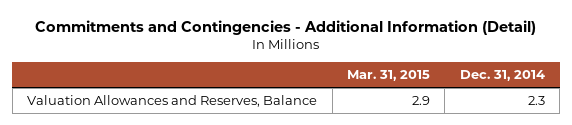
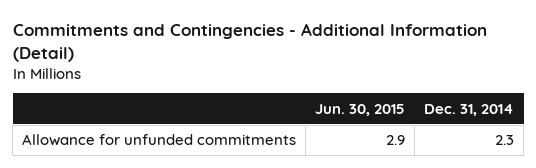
- | Mar. 31, 2015 | Dec. 31, 2014
+ | Jun. 30, 2015 | Dec. 31, 2014
- Valuation Allowances and Reserves, Balance | 2.9 | 2.3
+ Allowance for unfunded commitments | 2.9 | 2.3

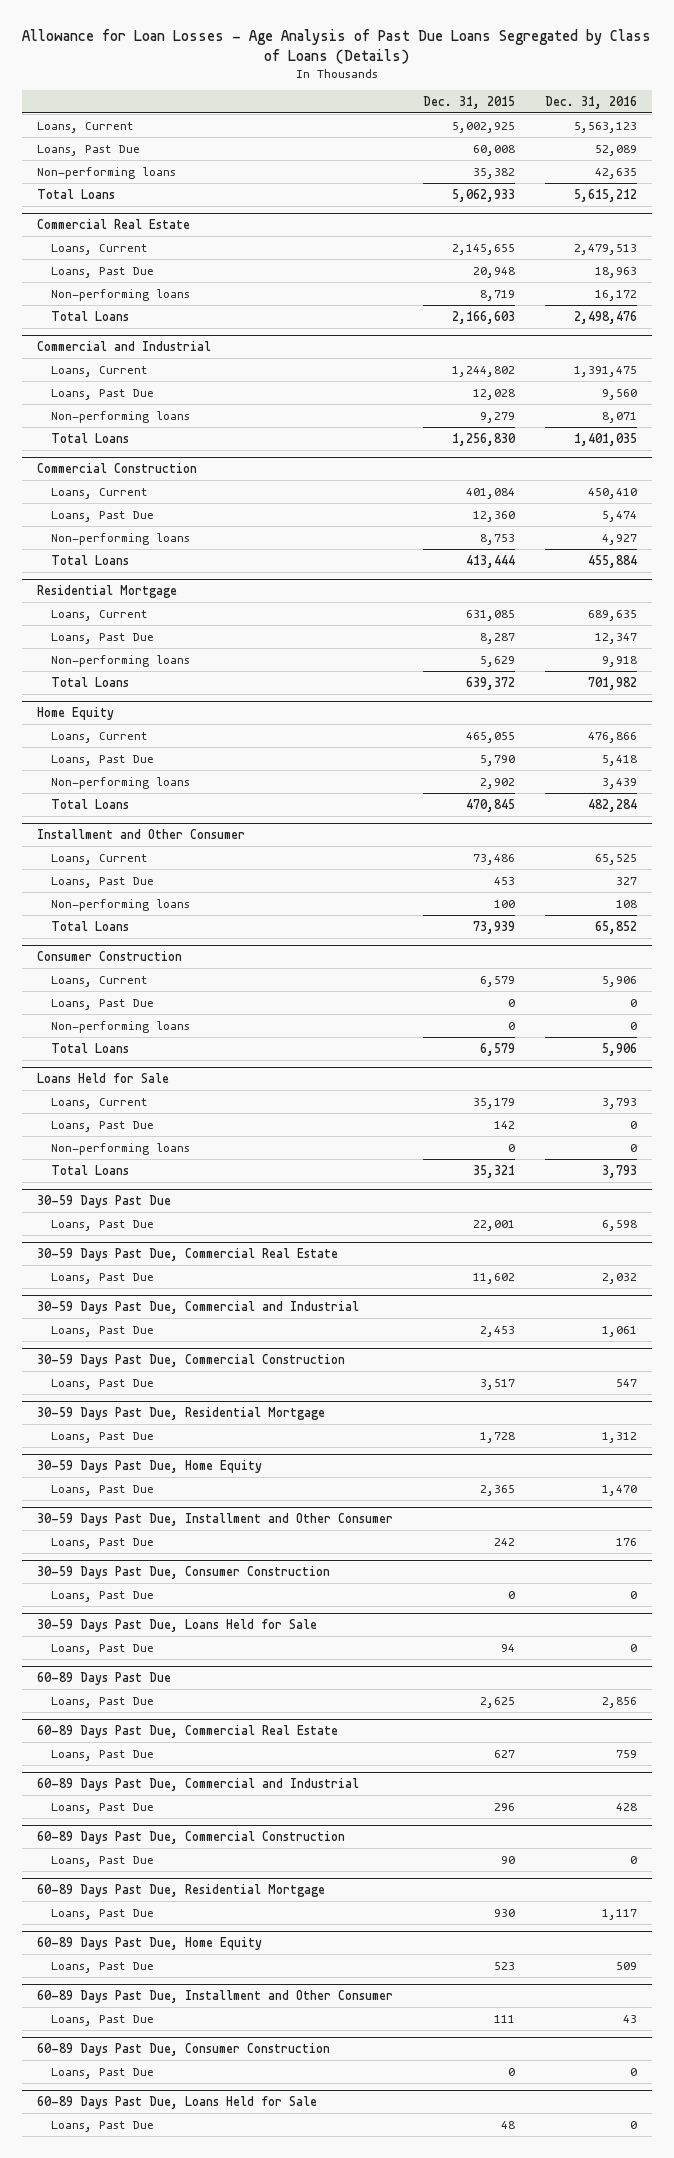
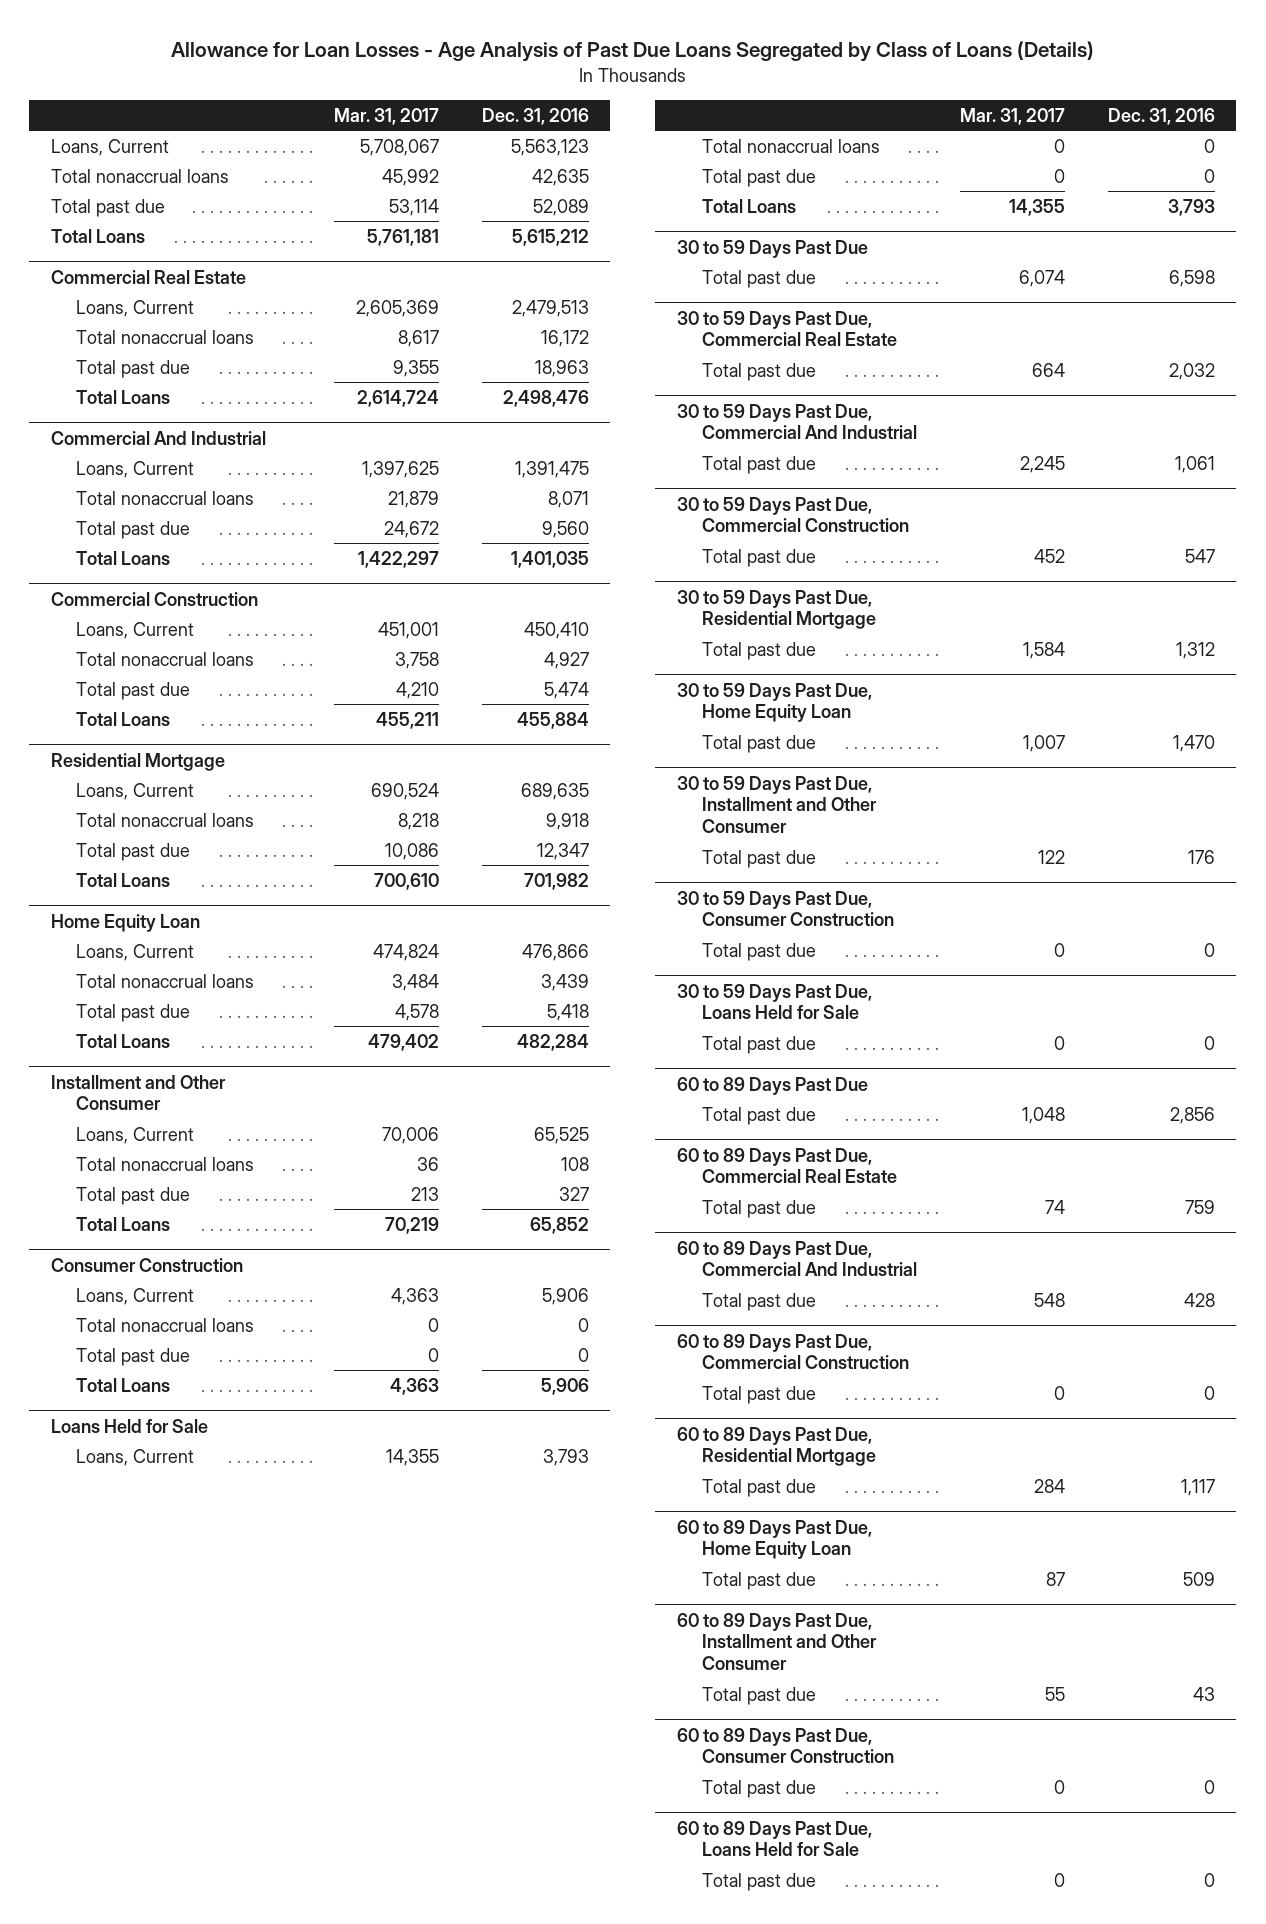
- | Dec. 31, 2015 | Dec. 31, 2016
+ | Mar. 31, 2017 | Dec. 31, 2016
- Loans, Past Due | 60,008 | 52,089
- Non-performing loans | 35,382 | 42,635
+ Total nonaccrual loans | 45,992 | 42,635
+ Total past due | 53,114 | 52,089
@ Commercial Real Estate
- Loans, Past Due | 20,948 | 18,963
- Non-performing loans | 8,719 | 16,172
+ Total nonaccrual loans | 8,617 | 16,172
+ Total past due | 9,355 | 18,963
- Commercial and Industrial
+ Commercial And Industrial
- Loans, Past Due | 12,028 | 9,560
- Non-performing loans | 9,279 | 8,071
+ Total nonaccrual loans | 21,879 | 8,071
+ Total past due | 24,672 | 9,560
@ Commercial Construction
- Loans, Past Due | 12,360 | 5,474
- Non-performing loans | 8,753 | 4,927
+ Total nonaccrual loans | 3,758 | 4,927
+ Total past due | 4,210 | 5,474
@ Residential Mortgage
- Loans, Past Due | 8,287 | 12,347
- Non-performing loans | 5,629 | 9,918
+ Total nonaccrual loans | 8,218 | 9,918
+ Total past due | 10,086 | 12,347
- Home Equity
+ Home Equity Loan
- Loans, Past Due | 5,790 | 5,418
- Non-performing loans | 2,902 | 3,439
+ Total nonaccrual loans | 3,484 | 3,439
+ Total past due | 4,578 | 5,418
@ Installment and Other Consumer
- Loans, Past Due | 453 | 327
- Non-performing loans | 100 | 108
+ Total nonaccrual loans | 36 | 108
+ Total past due | 213 | 327
@ Consumer Construction
- Loans, Past Due | 0 | 0
- Non-performing loans | 0 | 0
+ Total nonaccrual loans | 0 | 0
+ Total past due | 0 | 0
@ Loans Held for Sale
- Loans, Past Due | 142 | 0
- Non-performing loans | 0 | 0
+ Total nonaccrual loans | 0 | 0
+ Total past due | 0 | 0
- 30-59 Days Past Due
- Loans, Past Due | 22,001 | 6,598
- 30-59 Days Past Due, Commercial Real Estate
- Loans, Past Due | 11,602 | 2,032
- 30-59 Days Past Due, Commercial and Industrial
- Loans, Past Due | 2,453 | 1,061
- 30-59 Days Past Due, Commercial Construction
- Loans, Past Due | 3,517 | 547
- 30-59 Days Past Due, Residential Mortgage
- Loans, Past Due | 1,728 | 1,312
- 30-59 Days Past Due, Home Equity
- Loans, Past Due | 2,365 | 1,470
- 30-59 Days Past Due, Installment and Other Consumer
- Loans, Past Due | 242 | 176
- 30-59 Days Past Due, Consumer Construction
- Loans, Past Due | 0 | 0
- 30-59 Days Past Due, Loans Held for Sale
- Loans, Past Due | 94 | 0
- 60-89 Days Past Due
- Loans, Past Due | 2,625 | 2,856
- 60-89 Days Past Due, Commercial Real Estate
- Loans, Past Due | 627 | 759
- 60-89 Days Past Due, Commercial and Industrial
- Loans, Past Due | 296 | 428
- 60-89 Days Past Due, Commercial Construction
- Loans, Past Due | 90 | 0
- 60-89 Days Past Due, Residential Mortgage
- Loans, Past Due | 930 | 1,117
- 60-89 Days Past Due, Home Equity
- Loans, Past Due | 523 | 509
- 60-89 Days Past Due, Installment and Other Consumer
- Loans, Past Due | 111 | 43
- 60-89 Days Past Due, Consumer Construction
- Loans, Past Due | 0 | 0
- 60-89 Days Past Due, Loans Held for Sale
- Loans, Past Due | 48 | 0
+ 30 to 59 Days Past Due
+ Total past due | 6,074 | 6,598
+ 30 to 59 Days Past Due, Commercial Real Estate
+ Total past due | 664 | 2,032
+ 30 to 59 Days Past Due, Commercial And Industrial
+ Total past due | 2,245 | 1,061
+ 30 to 59 Days Past Due, Commercial Construction
+ Total past due | 452 | 547
+ 30 to 59 Days Past Due, Residential Mortgage
+ Total past due | 1,584 | 1,312
+ 30 to 59 Days Past Due, Home Equity Loan
+ Total past due | 1,007 | 1,470
+ 30 to 59 Days Past Due, Installment and Other Consumer
+ Total past due | 122 | 176
+ 30 to 59 Days Past Due, Consumer Construction
+ Total past due | 0 | 0
+ 30 to 59 Days Past Due, Loans Held for Sale
+ Total past due | 0 | 0
+ 60 to 89 Days Past Due
+ Total past due | 1,048 | 2,856
+ 60 to 89 Days Past Due, Commercial Real Estate
+ Total past due | 74 | 759
+ 60 to 89 Days Past Due, Commercial And Industrial
+ Total past due | 548 | 428
+ 60 to 89 Days Past Due, Commercial Construction
+ Total past due | 0 | 0
+ 60 to 89 Days Past Due, Residential Mortgage
+ Total past due | 284 | 1,117
+ 60 to 89 Days Past Due, Home Equity Loan
+ Total past due | 87 | 509
+ 60 to 89 Days Past Due, Installment and Other Consumer
+ Total past due | 55 | 43
+ 60 to 89 Days Past Due, Consumer Construction
+ Total past due | 0 | 0
+ 60 to 89 Days Past Due, Loans Held for Sale
+ Total past due | 0 | 0

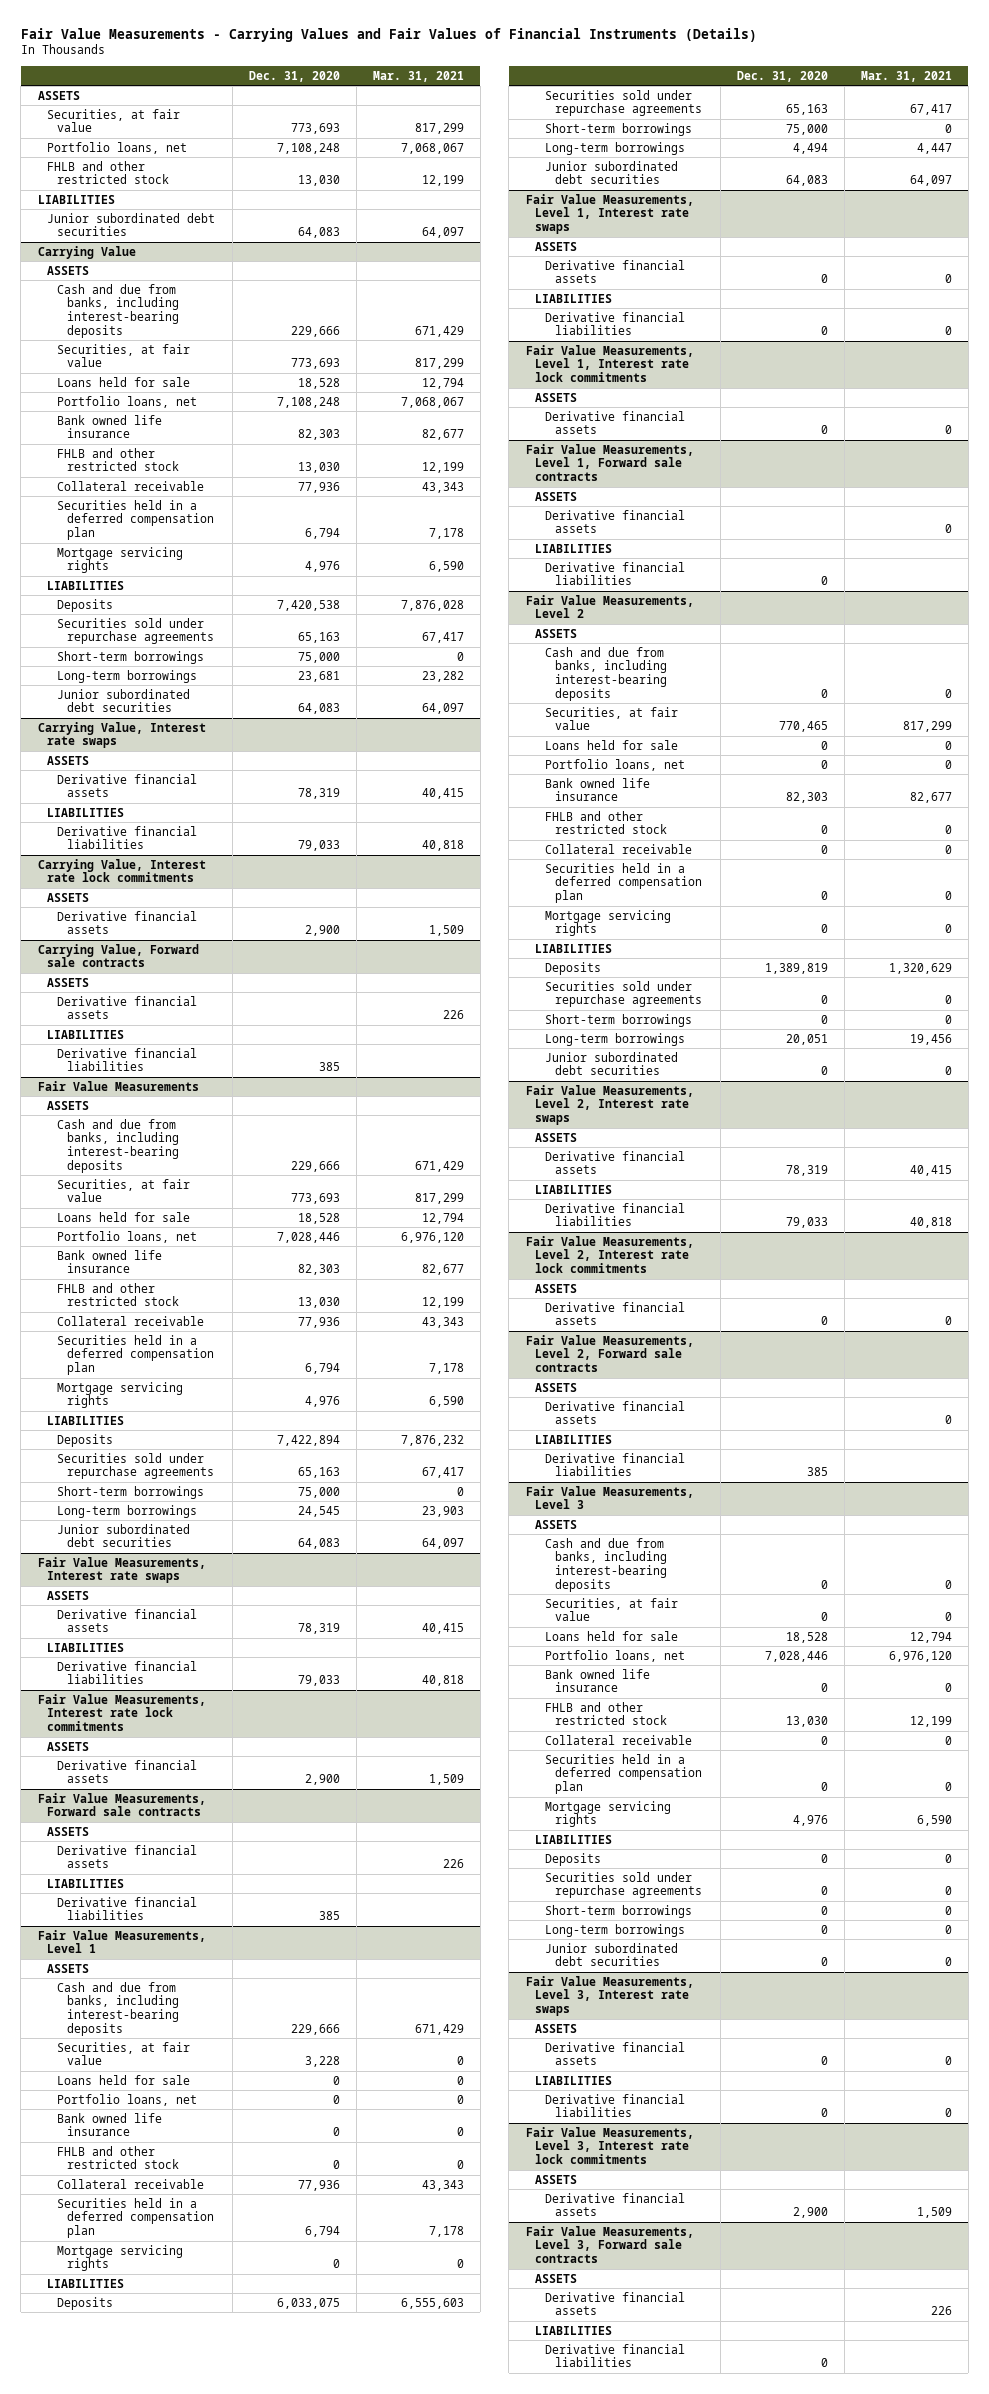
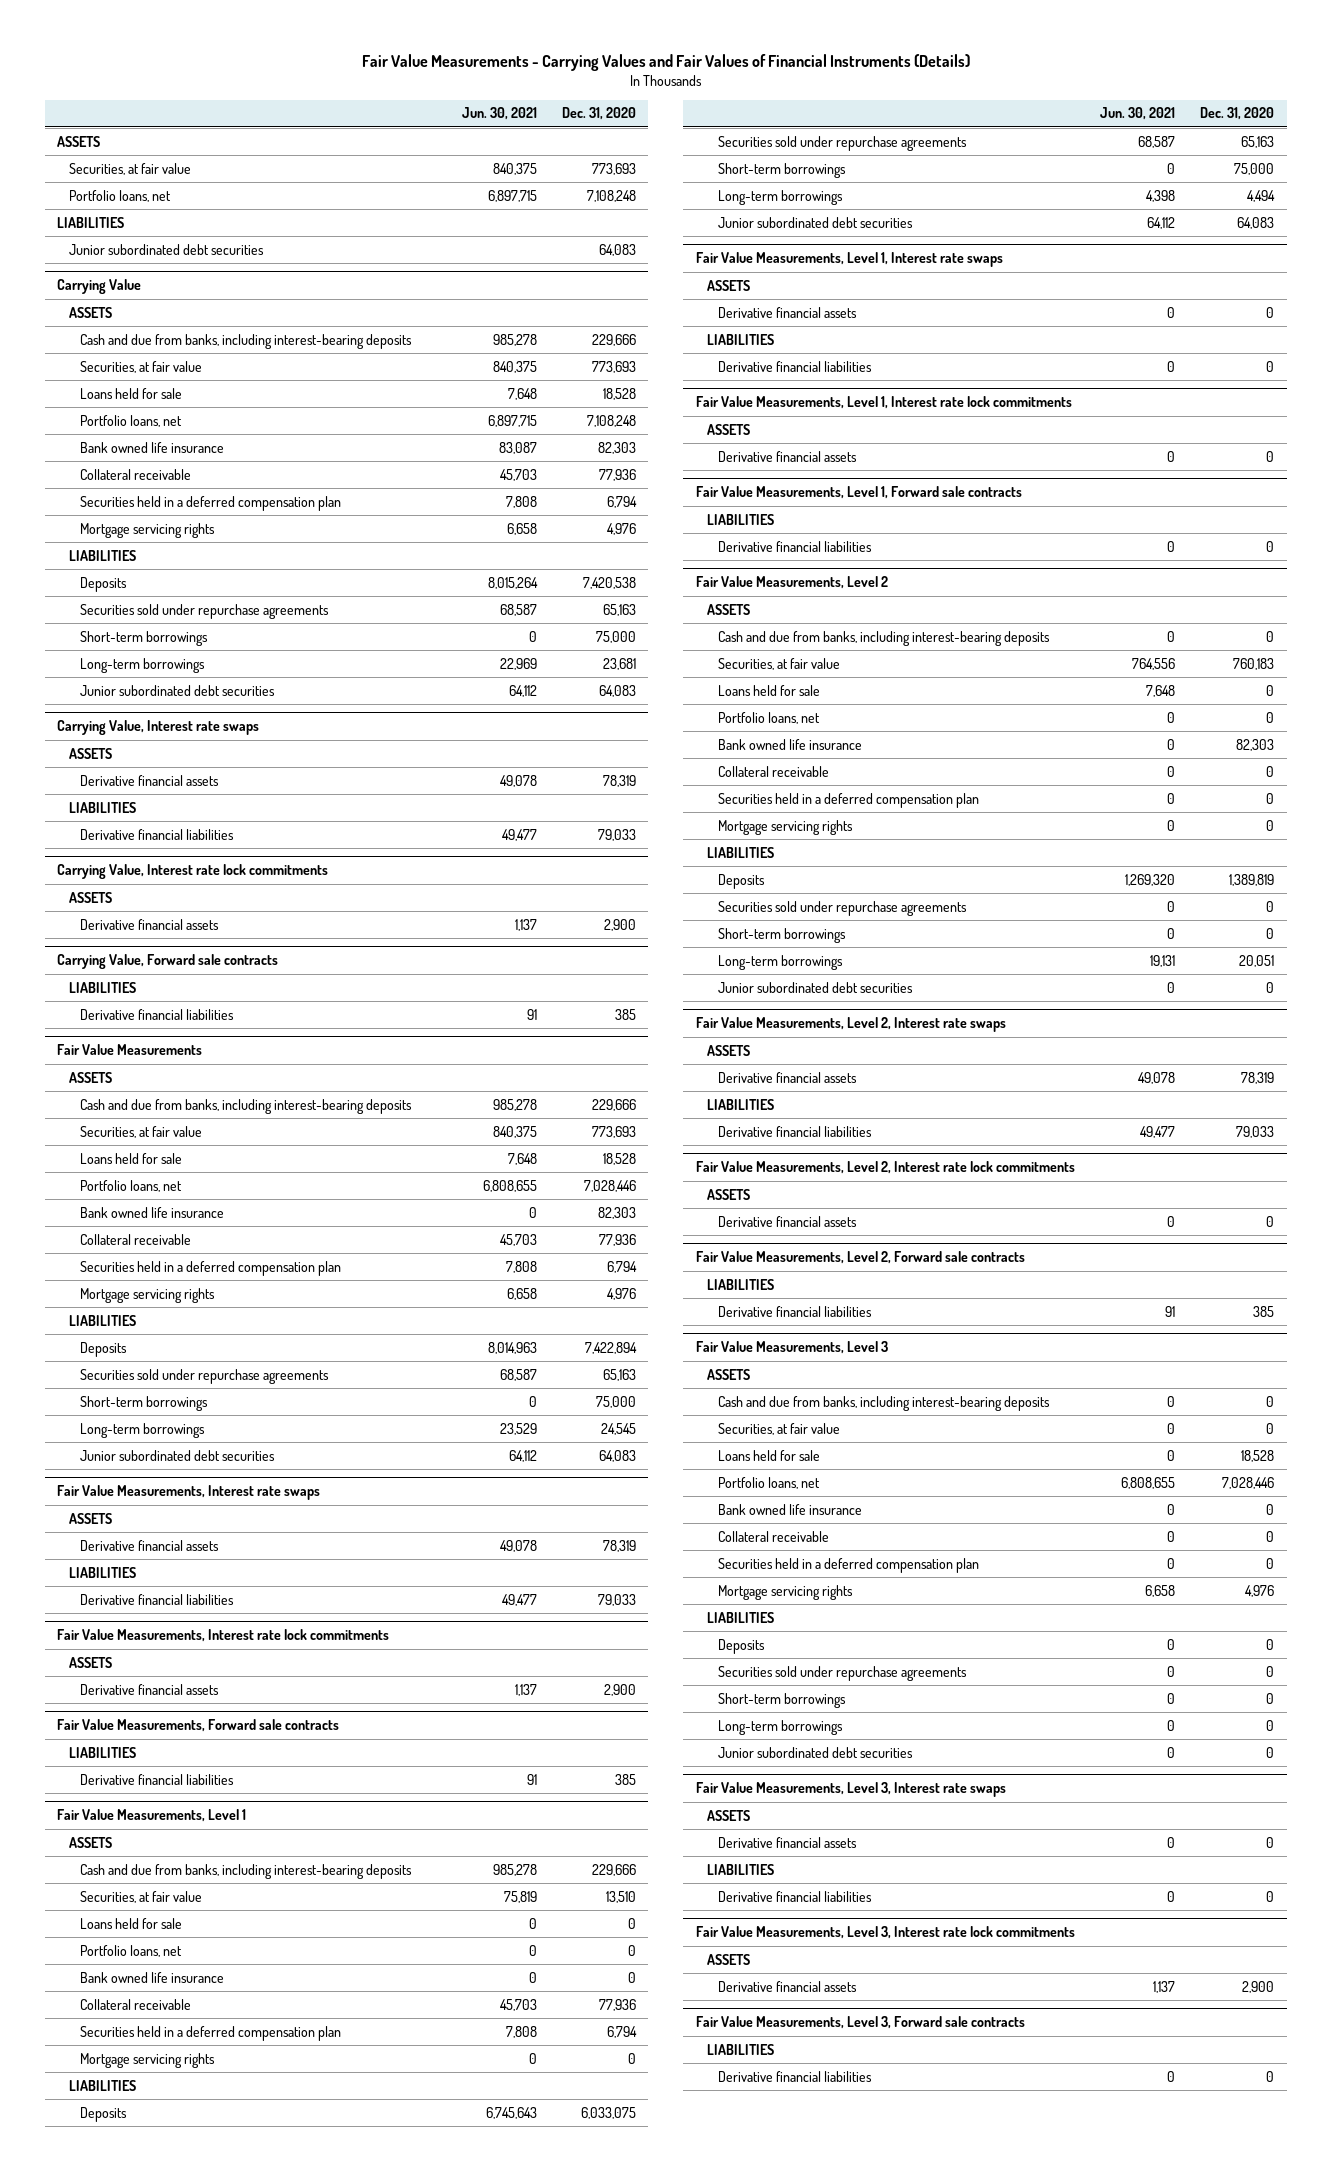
- | Dec. 31, 2020 | Mar. 31, 2021
+ | Jun. 30, 2021 | Dec. 31, 2020
- FHLB and other restricted stock | 13,030 | 12,199
@ Carrying Value
- FHLB and other restricted stock | 13,030 | 12,199
@ Carrying Value, Forward sale contracts
- ASSETS
- Derivative financial assets | | 226
@ Fair Value Measurements
- FHLB and other restricted stock | 13,030 | 12,199
@ Fair Value Measurements, Forward sale contracts
- ASSETS
- Derivative financial assets | | 226
@ Fair Value Measurements, Level 1
- Securities, at fair value | 3,228 | 0
+ Securities, at fair value | 75,819 | 13,510
- FHLB and other restricted stock | 0 | 0
@ Fair Value Measurements, Level 1, Forward sale contracts
- ASSETS
- Derivative financial assets | | 0
@ Fair Value Measurements, Level 2
- Securities, at fair value | 770,465 | 817,299
+ Securities, at fair value | 764,556 | 760,183
- FHLB and other restricted stock | 0 | 0
@ Fair Value Measurements, Level 2, Forward sale contracts
- ASSETS
- Derivative financial assets | | 0
@ Fair Value Measurements, Level 3
- FHLB and other restricted stock | 13,030 | 12,199
@ Fair Value Measurements, Level 3, Forward sale contracts
- ASSETS
- Derivative financial assets | | 226

